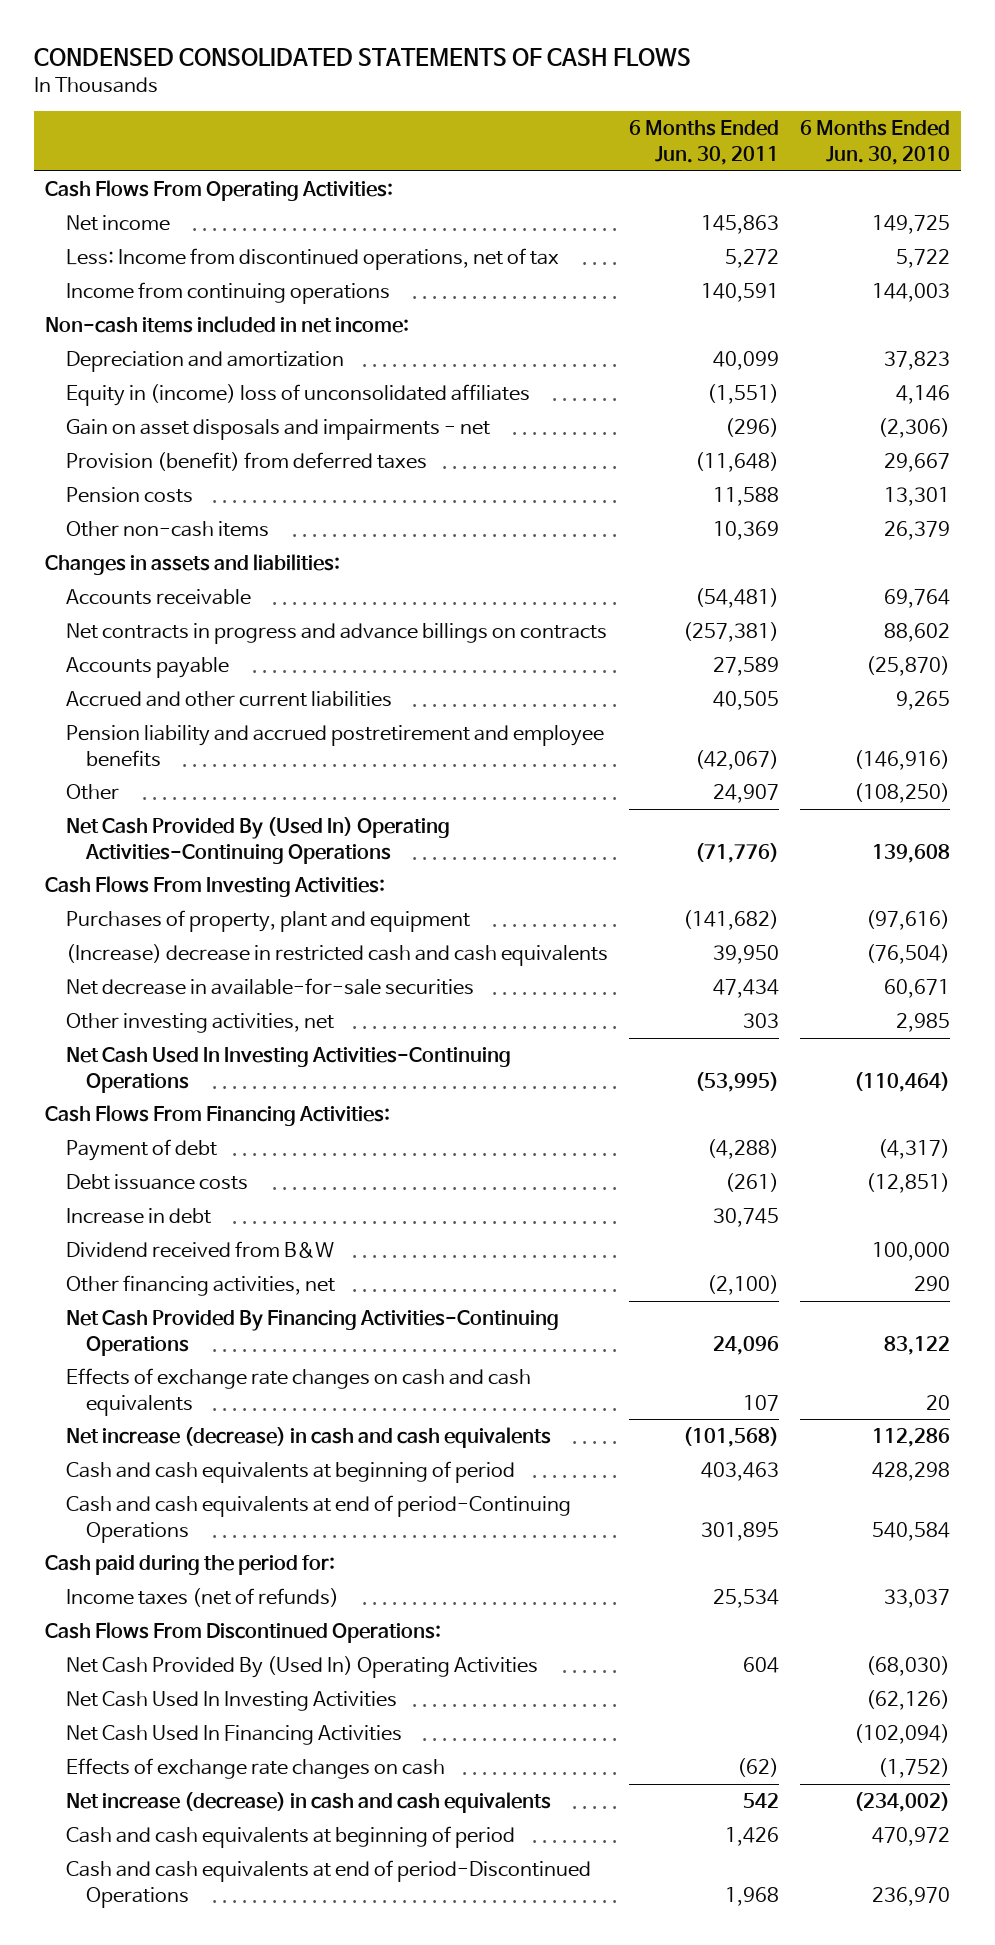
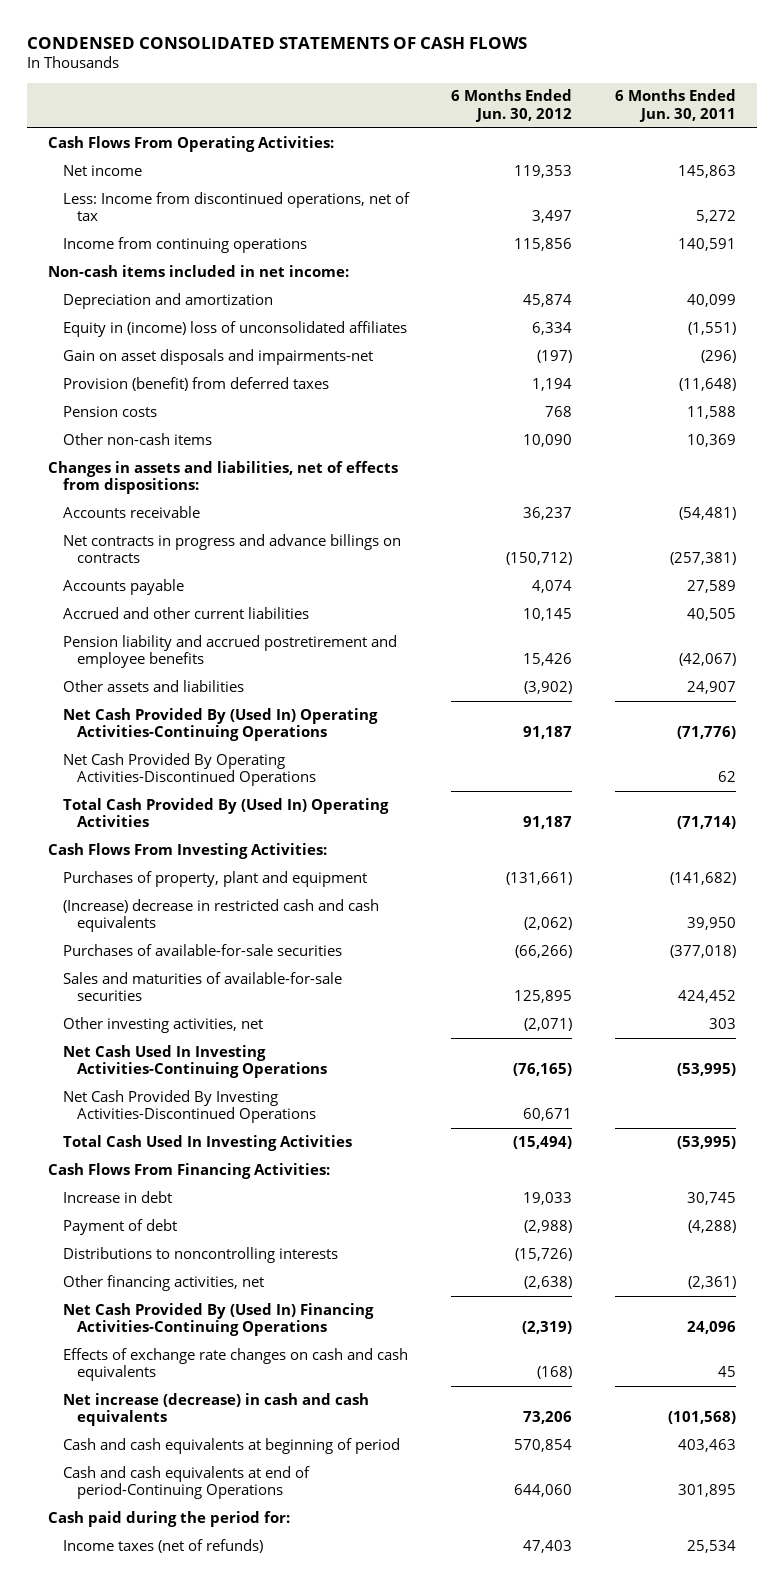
- | 6 Months Ended Jun. 30, 2011 | 6 Months Ended Jun. 30, 2010
+ | 6 Months Ended Jun. 30, 2012 | 6 Months Ended Jun. 30, 2011
- Gain on asset disposals and impairments - net | (296) | (2,306)
+ Gain on asset disposals and impairments-net | (197) | (296)
- Changes in assets and liabilities:
+ Changes in assets and liabilities, net of effects from dispositions:
- Other | 24,907 | (108,250)
+ Other assets and liabilities | (3,902) | 24,907
+ Net Cash Provided By Operating Activities-Discontinued Operations | | 62
+ Total Cash Provided By (Used In) Operating Activities | 91,187 | (71,714)
- Net decrease in available-for-sale securities | 47,434 | 60,671
+ Purchases of available-for-sale securities | (66,266) | (377,018)
+ Sales and maturities of available-for-sale securities | 125,895 | 424,452
+ Net Cash Provided By Investing Activities-Discontinued Operations | 60,671 |
+ Total Cash Used In Investing Activities | (15,494) | (53,995)
- Debt issuance costs | (261) | (12,851)
- Dividend received from B&W | | 100,000
- Other financing activities, net | (2,100) | 290
- Net Cash Provided By Financing Activities-Continuing Operations | 24,096 | 83,122
- Effects of exchange rate changes on cash and cash equivalents | 107 | 20
moved down: Payment of debt | (2,988) | (4,288)
+ Distributions to noncontrolling interests | (15,726) |
+ Other financing activities, net | (2,638) | (2,361)
+ Net Cash Provided By (Used In) Financing Activities-Continuing Operations | (2,319) | 24,096
+ Effects of exchange rate changes on cash and cash equivalents | (168) | 45
- Cash Flows From Discontinued Operations:
- Net Cash Provided By (Used In) Operating Activities | 604 | (68,030)
- Net Cash Used In Investing Activities | | (62,126)
- Net Cash Used In Financing Activities | | (102,094)
- Effects of exchange rate changes on cash | (62) | (1,752)
- Net increase (decrease) in cash and cash equivalents | 542 | (234,002)
- Cash and cash equivalents at beginning of period | 1,426 | 470,972
- Cash and cash equivalents at end of period-Discontinued Operations | 1,968 | 236,970

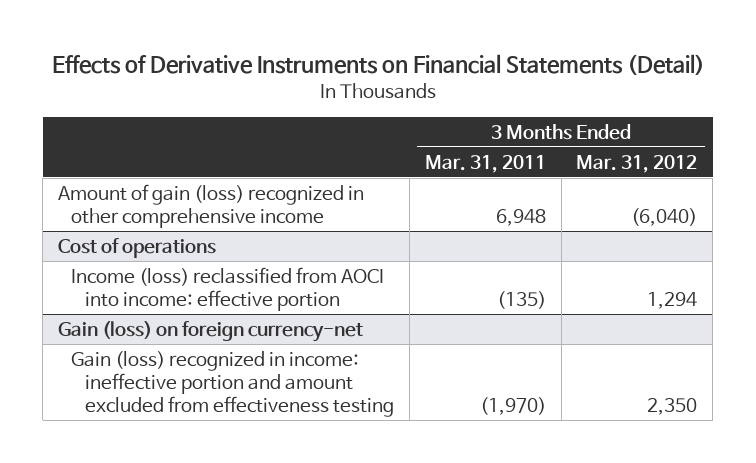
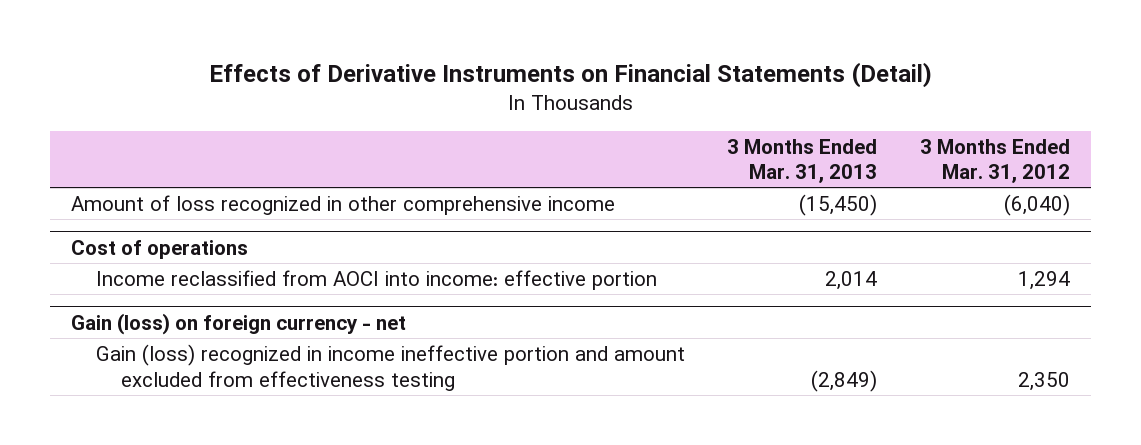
- | 3 Months Ended Mar. 31, 2011 | 3 Months Ended Mar. 31, 2012
+ | 3 Months Ended Mar. 31, 2013 | 3 Months Ended Mar. 31, 2012
- Amount of gain (loss) recognized in other comprehensive income | 6,948 | (6,040)
+ Amount of loss recognized in other comprehensive income | (15,450) | (6,040)
@ Cost of operations
- Income (loss) reclassified from AOCI into income: effective portion | (135) | 1,294
- Gain (loss) on foreign currency-net
- Gain (loss) recognized in income: ineffective portion and amount excluded from effectiveness testing | (1,970) | 2,350
@ Cost of operations
+ Income reclassified from AOCI into income: effective portion | 2,014 | 1,294
+ Gain (loss) on foreign currency - net
+ Gain (loss) recognized in income ineffective portion and amount excluded from effectiveness testing | (2,849) | 2,350

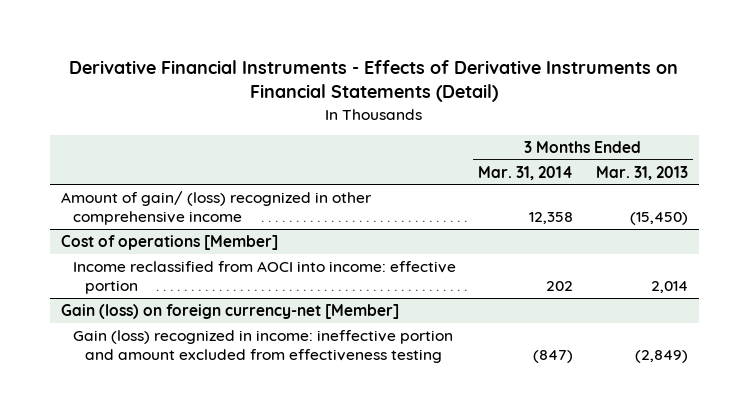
- Effects of Derivative Instruments on Financial Statements (Detail)
+ Derivative Financial Instruments - Effects of Derivative Instruments on Financial Statements (Detail)
- | 3 Months Ended Mar. 31, 2013 | 3 Months Ended Mar. 31, 2012
+ | 3 Months Ended Mar. 31, 2014 | 3 Months Ended Mar. 31, 2013
- Amount of loss recognized in other comprehensive income | (15,450) | (6,040)
- Cost of operations
+ Amount of gain/ (loss) recognized in other comprehensive income | 12,358 | (15,450)
+ Cost of operations [Member]
- Gain (loss) on foreign currency - net
- Gain (loss) recognized in income ineffective portion and amount excluded from effectiveness testing | (2,849) | 2,350
+ Gain (loss) on foreign currency-net [Member]
+ Gain (loss) recognized in income: ineffective portion and amount excluded from effectiveness testing | (847) | (2,849)

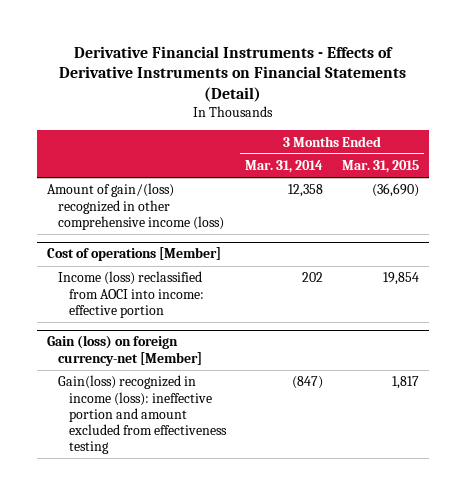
- | 3 Months Ended Mar. 31, 2014 | 3 Months Ended Mar. 31, 2013
+ | 3 Months Ended Mar. 31, 2014 | 3 Months Ended Mar. 31, 2015
- Amount of gain/ (loss) recognized in other comprehensive income | 12,358 | (15,450)
+ Amount of gain/(loss) recognized in other comprehensive income (loss) | 12,358 | (36,690)
@ Cost of operations [Member]
- Income reclassified from AOCI into income: effective portion | 202 | 2,014
+ Income (loss) reclassified from AOCI into income: effective portion | 202 | 19,854
@ Gain (loss) on foreign currency-net [Member]
- Gain (loss) recognized in income: ineffective portion and amount excluded from effectiveness testing | (847) | (2,849)
+ Gain(loss) recognized in income (loss): ineffective portion and amount excluded from effectiveness testing | (847) | 1,817

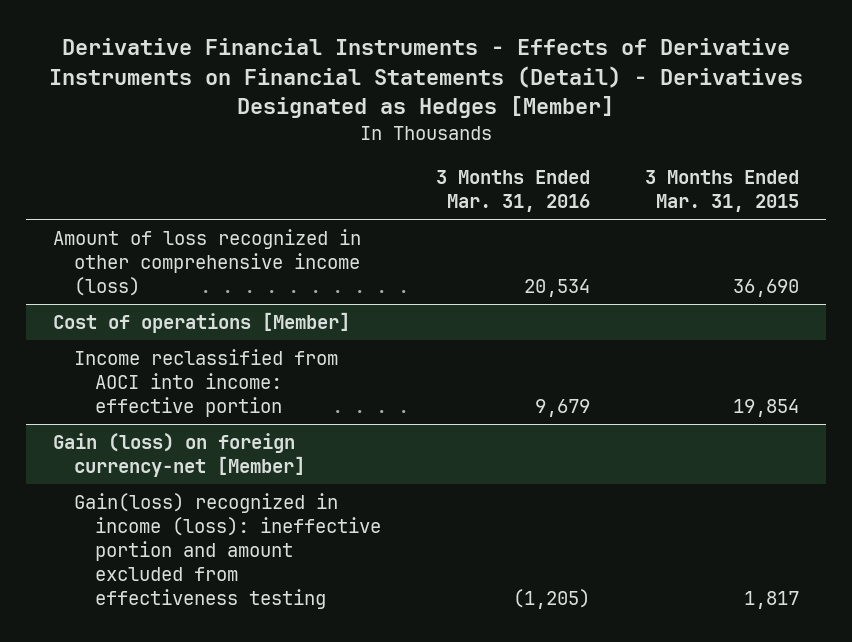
- Derivative Financial Instruments - Effects of Derivative Instruments on Financial Statements (Detail)
+ Derivative Financial Instruments - Effects of Derivative Instruments on Financial Statements (Detail) - Derivatives Designated as Hedges [Member]
- | 3 Months Ended Mar. 31, 2014 | 3 Months Ended Mar. 31, 2015
+ | 3 Months Ended Mar. 31, 2016 | 3 Months Ended Mar. 31, 2015
- Amount of gain/(loss) recognized in other comprehensive income (loss) | 12,358 | (36,690)
+ Amount of loss recognized in other comprehensive income (loss) | 20,534 | 36,690
@ Cost of operations [Member]
- Income (loss) reclassified from AOCI into income: effective portion | 202 | 19,854
+ Income reclassified from AOCI into income: effective portion | 9,679 | 19,854

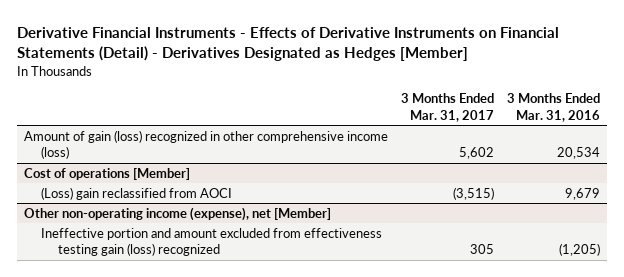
- | 3 Months Ended Mar. 31, 2016 | 3 Months Ended Mar. 31, 2015
+ | 3 Months Ended Mar. 31, 2017 | 3 Months Ended Mar. 31, 2016
- Amount of loss recognized in other comprehensive income (loss) | 20,534 | 36,690
+ Amount of gain (loss) recognized in other comprehensive income (loss) | 5,602 | 20,534
@ Cost of operations [Member]
- Income reclassified from AOCI into income: effective portion | 9,679 | 19,854
- Gain (loss) on foreign currency-net [Member]
- Gain(loss) recognized in income (loss): ineffective portion and amount excluded from effectiveness testing | (1,205) | 1,817
@ Cost of operations [Member]
+ (Loss) gain reclassified from AOCI | (3,515) | 9,679
+ Other non-operating income (expense), net [Member]
+ Ineffective portion and amount excluded from effectiveness testing gain (loss) recognized | 305 | (1,205)

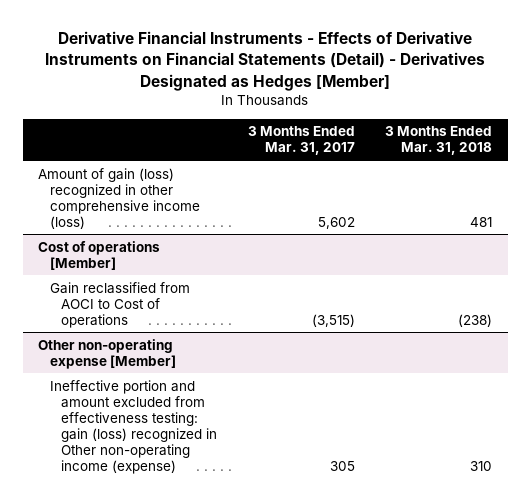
- | 3 Months Ended Mar. 31, 2017 | 3 Months Ended Mar. 31, 2016
+ | 3 Months Ended Mar. 31, 2017 | 3 Months Ended Mar. 31, 2018
@ Cost of operations [Member]
- (Loss) gain reclassified from AOCI | (3,515) | 9,679
- Other non-operating income (expense), net [Member]
- Ineffective portion and amount excluded from effectiveness testing gain (loss) recognized | 305 | (1,205)
@ Cost of operations [Member]
+ Gain reclassified from AOCI to Cost of operations | (3,515) | (238)
+ Other non-operating expense [Member]
+ Ineffective portion and amount excluded from effectiveness testing: gain (loss) recognized in Other non-operating income (expense) | 305 | 310

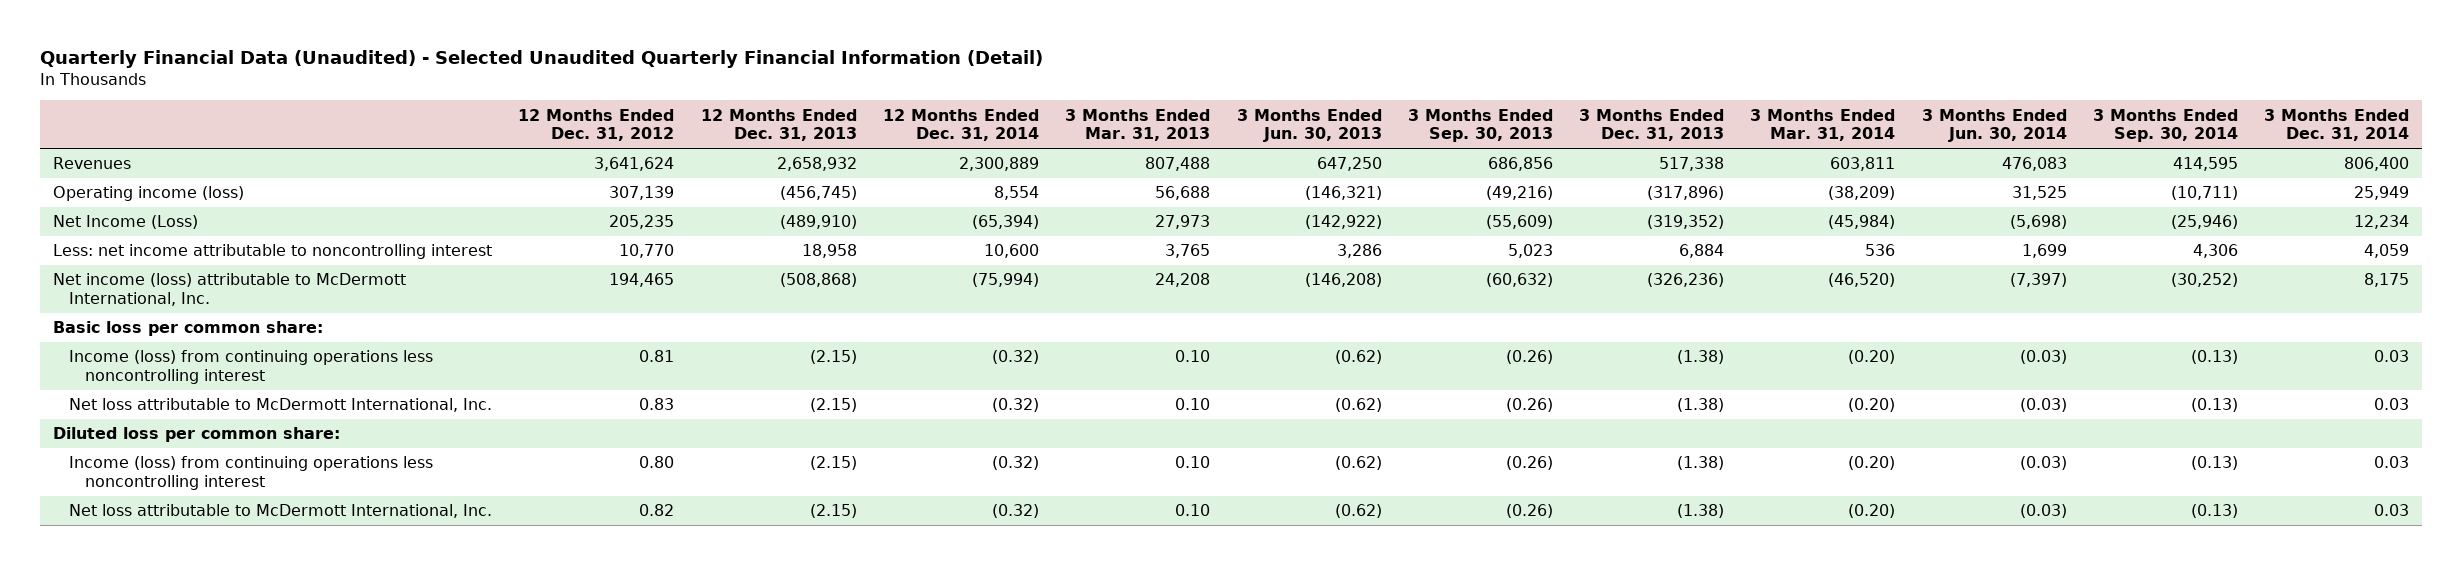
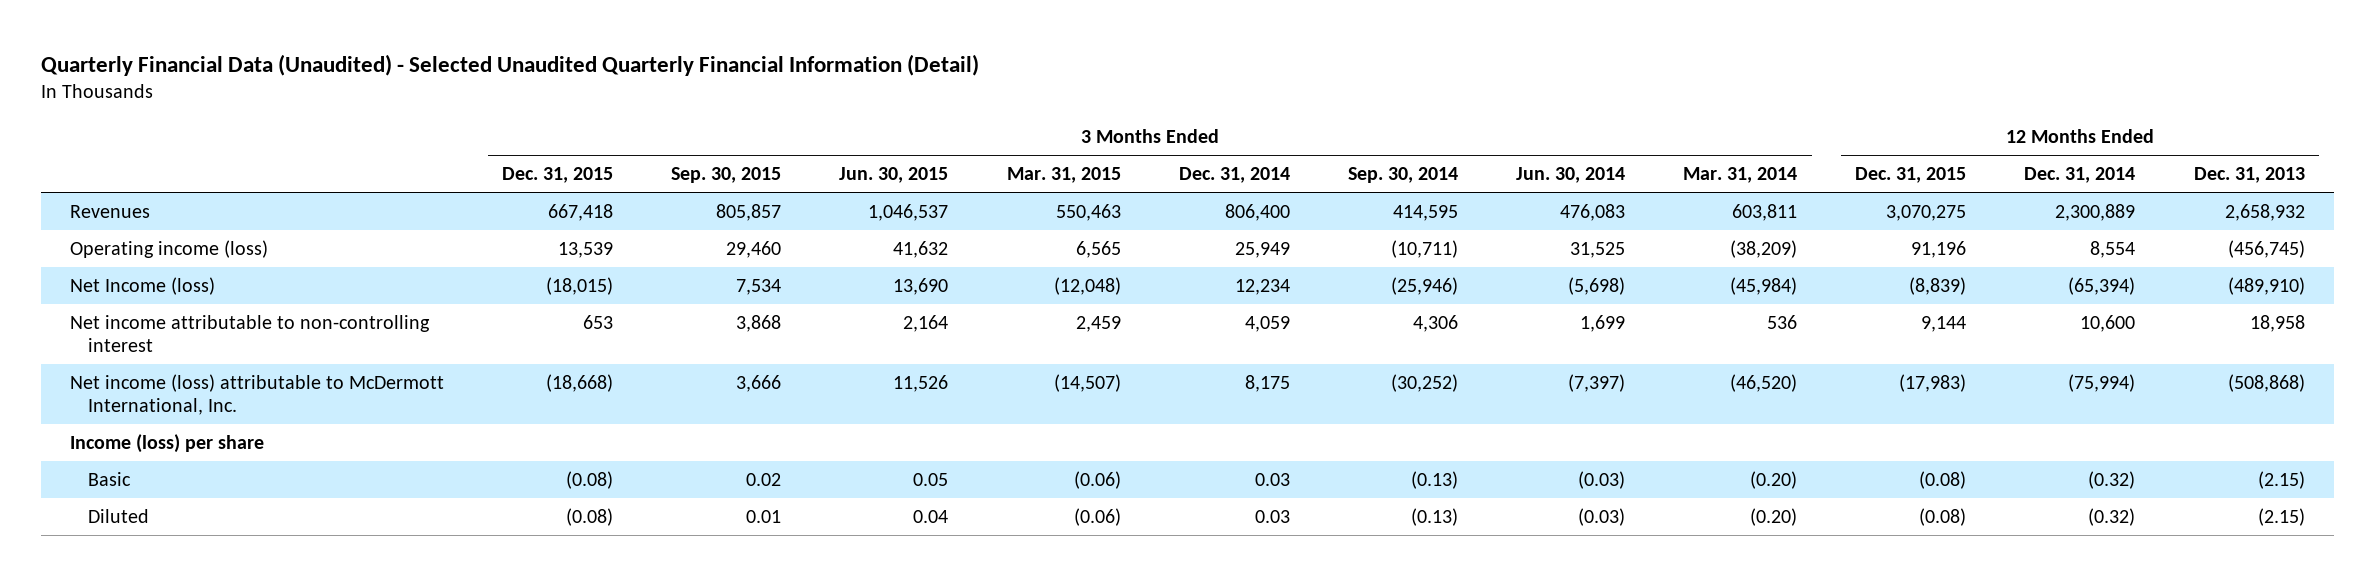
- | 12 Months Ended Dec. 31, 2012 | 12 Months Ended Dec. 31, 2013 | 12 Months Ended Dec. 31, 2014 | 3 Months Ended Mar. 31, 2013 | 3 Months Ended Jun. 30, 2013 | 3 Months Ended Sep. 30, 2013 | 3 Months Ended Dec. 31, 2013 | 3 Months Ended Mar. 31, 2014 | 3 Months Ended Jun. 30, 2014 | 3 Months Ended Sep. 30, 2014 | 3 Months Ended Dec. 31, 2014
+ | 3 Months Ended Dec. 31, 2015 | 3 Months Ended Sep. 30, 2015 | 3 Months Ended Jun. 30, 2015 | 3 Months Ended Mar. 31, 2015 | 3 Months Ended Dec. 31, 2014 | 3 Months Ended Sep. 30, 2014 | 3 Months Ended Jun. 30, 2014 | 3 Months Ended Mar. 31, 2014 | 12 Months Ended Dec. 31, 2015 | 12 Months Ended Dec. 31, 2014 | 12 Months Ended Dec. 31, 2013
- Net Income (Loss) | 205,235 | (489,910) | (65,394) | 27,973 | (142,922) | (55,609) | (319,352) | (45,984) | (5,698) | (25,946) | 12,234
- Less: net income attributable to noncontrolling interest | 10,770 | 18,958 | 10,600 | 3,765 | 3,286 | 5,023 | 6,884 | 536 | 1,699 | 4,306 | 4,059
+ Net Income (loss) | (18,015) | 7,534 | 13,690 | (12,048) | 12,234 | (25,946) | (5,698) | (45,984) | (8,839) | (65,394) | (489,910)
+ Net income attributable to non-controlling interest | 653 | 3,868 | 2,164 | 2,459 | 4,059 | 4,306 | 1,699 | 536 | 9,144 | 10,600 | 18,958
- Basic loss per common share:
- Income (loss) from continuing operations less noncontrolling interest | 0.81 | (2.15) | (0.32) | 0.10 | (0.62) | (0.26) | (1.38) | (0.20) | (0.03) | (0.13) | 0.03
- Net loss attributable to McDermott International, Inc. | 0.83 | (2.15) | (0.32) | 0.10 | (0.62) | (0.26) | (1.38) | (0.20) | (0.03) | (0.13) | 0.03
- Diluted loss per common share:
- Income (loss) from continuing operations less noncontrolling interest | 0.80 | (2.15) | (0.32) | 0.10 | (0.62) | (0.26) | (1.38) | (0.20) | (0.03) | (0.13) | 0.03
- Net loss attributable to McDermott International, Inc. | 0.82 | (2.15) | (0.32) | 0.10 | (0.62) | (0.26) | (1.38) | (0.20) | (0.03) | (0.13) | 0.03
+ Income (loss) per share
+ Basic | (0.08) | 0.02 | 0.05 | (0.06) | 0.03 | (0.13) | (0.03) | (0.20) | (0.08) | (0.32) | (2.15)
+ Diluted | (0.08) | 0.01 | 0.04 | (0.06) | 0.03 | (0.13) | (0.03) | (0.20) | (0.08) | (0.32) | (2.15)

